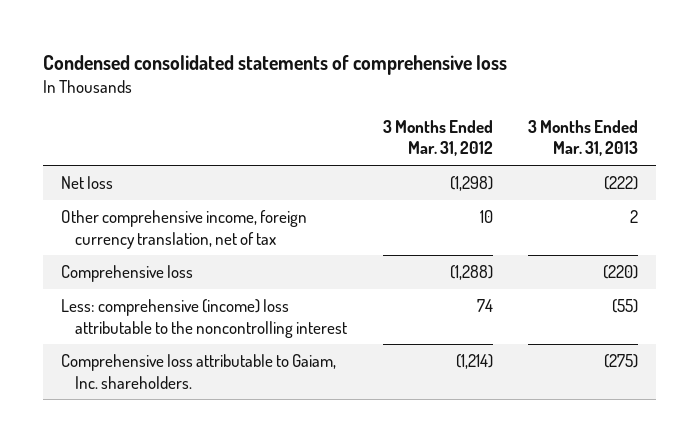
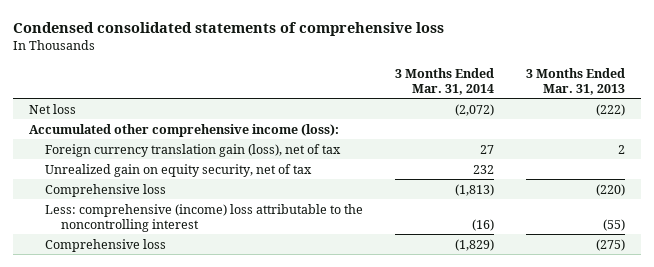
- | 3 Months Ended Mar. 31, 2012 | 3 Months Ended Mar. 31, 2013
+ | 3 Months Ended Mar. 31, 2014 | 3 Months Ended Mar. 31, 2013
- Other comprehensive income, foreign currency translation, net of tax | 10 | 2
+ Accumulated other comprehensive income (loss):
+ Foreign currency translation gain (loss), net of tax | 27 | 2
+ Unrealized gain on equity security, net of tax | 232 |
- Comprehensive loss attributable to Gaiam, Inc. shareholders. | (1,214) | (275)
+ Comprehensive loss | (1,829) | (275)

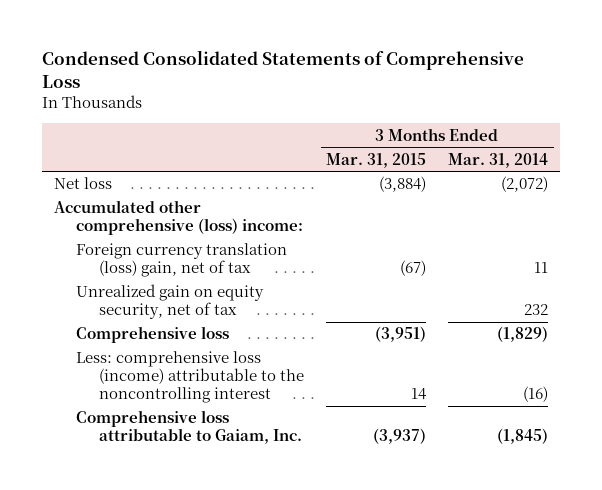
- Condensed consolidated statements of comprehensive loss
+ Condensed Consolidated Statements of Comprehensive Loss
- | 3 Months Ended Mar. 31, 2014 | 3 Months Ended Mar. 31, 2013
+ | 3 Months Ended Mar. 31, 2015 | 3 Months Ended Mar. 31, 2014
- Accumulated other comprehensive income (loss):
- Foreign currency translation gain (loss), net of tax | 27 | 2
+ Accumulated other comprehensive (loss) income:
+ Foreign currency translation (loss) gain, net of tax | (67) | 11
- Comprehensive loss | (1,813) | (220)
- Less: comprehensive (income) loss attributable to the noncontrolling interest | (16) | (55)
+ Less: comprehensive loss (income) attributable to the noncontrolling interest | 14 | (16)
+ Comprehensive loss attributable to Gaiam, Inc. | (3,937) | (1,845)

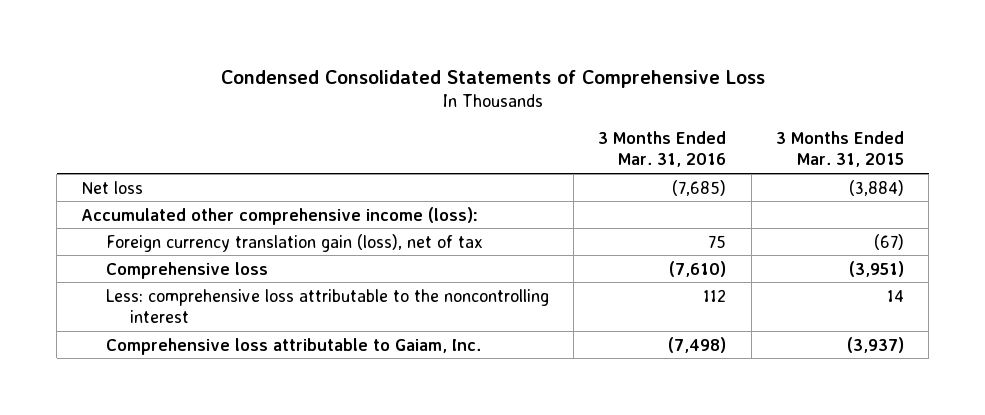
- | 3 Months Ended Mar. 31, 2015 | 3 Months Ended Mar. 31, 2014
+ | 3 Months Ended Mar. 31, 2016 | 3 Months Ended Mar. 31, 2015
- Accumulated other comprehensive (loss) income:
- Foreign currency translation (loss) gain, net of tax | (67) | 11
- Unrealized gain on equity security, net of tax | | 232
+ Accumulated other comprehensive income (loss):
+ Foreign currency translation gain (loss), net of tax | 75 | (67)
- Less: comprehensive loss (income) attributable to the noncontrolling interest | 14 | (16)
+ Less: comprehensive loss attributable to the noncontrolling interest | 112 | 14

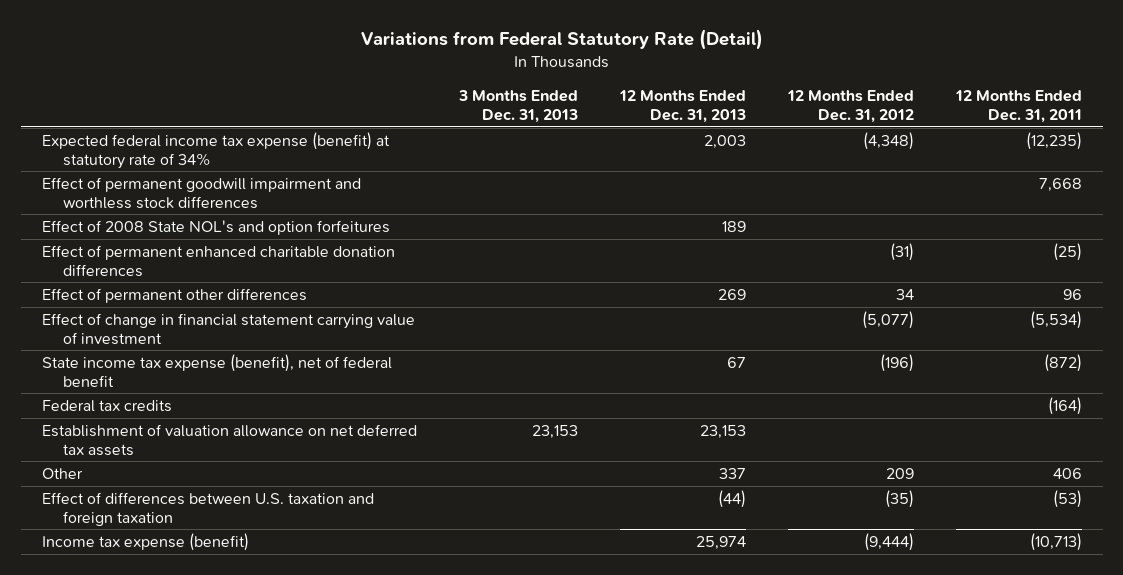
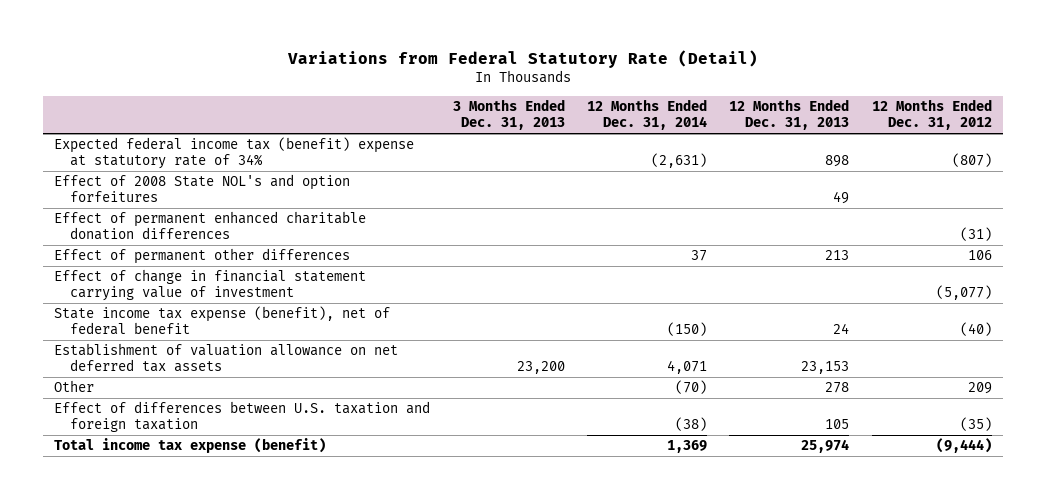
- | 3 Months Ended Dec. 31, 2013 | 12 Months Ended Dec. 31, 2013 | 12 Months Ended Dec. 31, 2012 | 12 Months Ended Dec. 31, 2011
+ | 3 Months Ended Dec. 31, 2013 | 12 Months Ended Dec. 31, 2014 | 12 Months Ended Dec. 31, 2013 | 12 Months Ended Dec. 31, 2012
- Expected federal income tax expense (benefit) at statutory rate of 34% | | 2,003 | (4,348) | (12,235)
- Effect of permanent goodwill impairment and worthless stock differences | | | | 7,668
- Effect of 2008 State NOL's and option forfeitures | | 189 | |
+ Expected federal income tax (benefit) expense at statutory rate of 34% | | (2,631) | 898 | (807)
+ Effect of 2008 State NOL's and option forfeitures | | | 49 |
- Effect of permanent other differences | | 269 | 34 | 96
+ Effect of permanent other differences | | 37 | 213 | 106
- State income tax expense (benefit), net of federal benefit | | 67 | (196) | (872)
- Federal tax credits | | | | (164)
- Establishment of valuation allowance on net deferred tax assets | 23,153 | 23,153 | |
- Other | | 337 | 209 | 406
- Effect of differences between U.S. taxation and foreign taxation | | (44) | (35) | (53)
- Income tax expense (benefit) | | 25,974 | (9,444) | (10,713)
+ State income tax expense (benefit), net of federal benefit | | (150) | 24 | (40)
+ Establishment of valuation allowance on net deferred tax assets | 23,200 | 4,071 | 23,153 |
+ Other | | (70) | 278 | 209
+ Effect of differences between U.S. taxation and foreign taxation | | (38) | 105 | (35)
+ Total income tax expense (benefit) | | 1,369 | 25,974 | (9,444)

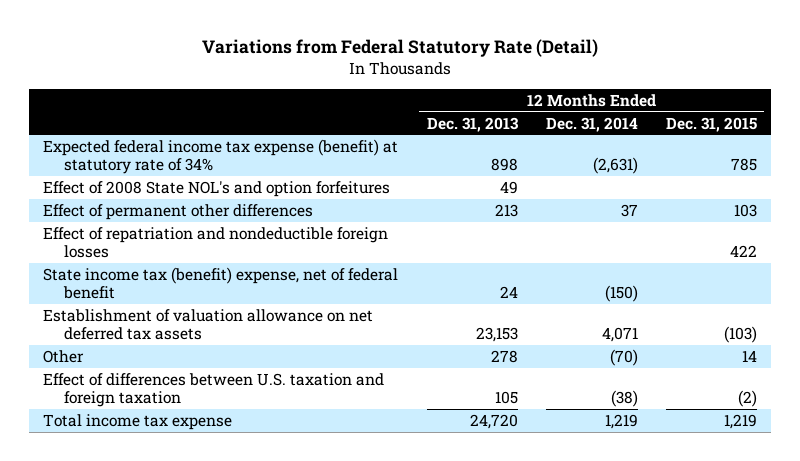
- | 3 Months Ended Dec. 31, 2013 | 12 Months Ended Dec. 31, 2014 | 12 Months Ended Dec. 31, 2013 | 12 Months Ended Dec. 31, 2012
+ | 12 Months Ended Dec. 31, 2013 | 12 Months Ended Dec. 31, 2014 | 12 Months Ended Dec. 31, 2015
- Expected federal income tax (benefit) expense at statutory rate of 34% | | (2,631) | 898 | (807)
+ Expected federal income tax expense (benefit) at statutory rate of 34% | 898 | (2,631) | 785
- Effect of permanent enhanced charitable donation differences | | | | (31)
- Effect of change in financial statement carrying value of investment | | | | (5,077)
- State income tax expense (benefit), net of federal benefit | | (150) | 24 | (40)
+ Effect of repatriation and nondeductible foreign losses | | | 422
+ State income tax (benefit) expense, net of federal benefit | 24 | (150) |
- Total income tax expense (benefit) | | 1,369 | 25,974 | (9,444)
+ Total income tax expense | 24,720 | 1,219 | 1,219

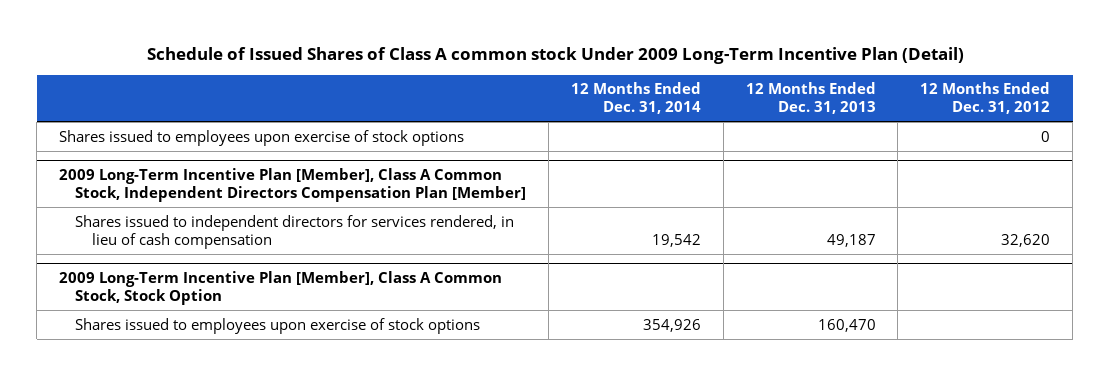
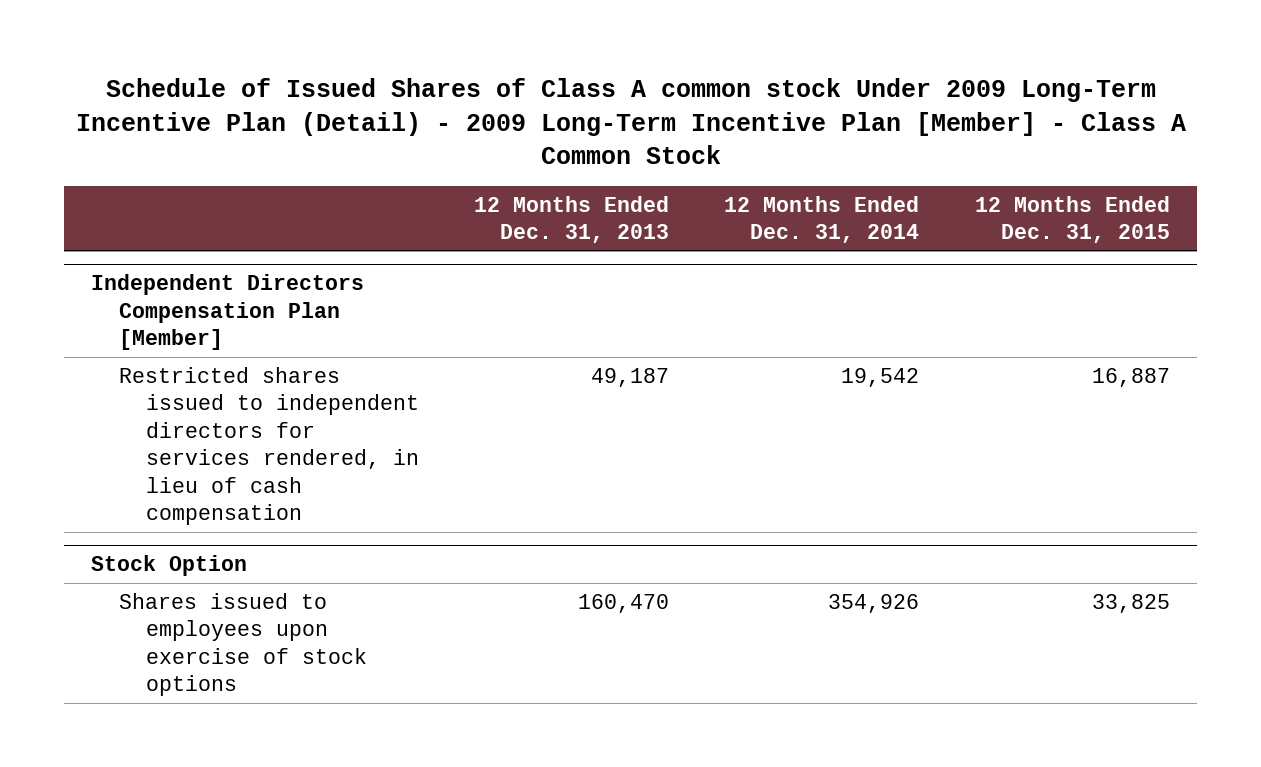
- Schedule of Issued Shares of Class A common stock Under 2009 Long-Term Incentive Plan (Detail)
+ Schedule of Issued Shares of Class A common stock Under 2009 Long-Term Incentive Plan (Detail) - 2009 Long-Term Incentive Plan [Member] - Class A Common Stock
- | 12 Months Ended Dec. 31, 2014 | 12 Months Ended Dec. 31, 2013 | 12 Months Ended Dec. 31, 2012
+ | 12 Months Ended Dec. 31, 2013 | 12 Months Ended Dec. 31, 2014 | 12 Months Ended Dec. 31, 2015
- Shares issued to employees upon exercise of stock options | | | 0
- 2009 Long-Term Incentive Plan [Member], Class A Common Stock, Independent Directors Compensation Plan [Member]
- Shares issued to independent directors for services rendered, in lieu of cash compensation | 19,542 | 49,187 | 32,620
- 2009 Long-Term Incentive Plan [Member], Class A Common Stock, Stock Option
+ Independent Directors Compensation Plan [Member]
+ Restricted shares issued to independent directors for services rendered, in lieu of cash compensation | 49,187 | 19,542 | 16,887
+ Stock Option

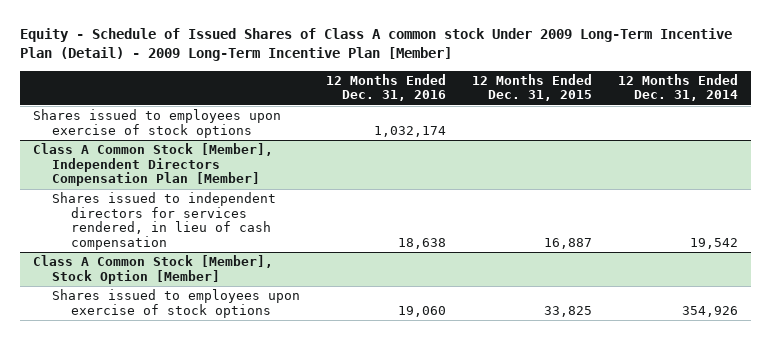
- Schedule of Issued Shares of Class A common stock Under 2009 Long-Term Incentive Plan (Detail) - 2009 Long-Term Incentive Plan [Member] - Class A Common Stock
+ Equity - Schedule of Issued Shares of Class A common stock Under 2009 Long-Term Incentive Plan (Detail) - 2009 Long-Term Incentive Plan [Member]
- | 12 Months Ended Dec. 31, 2013 | 12 Months Ended Dec. 31, 2014 | 12 Months Ended Dec. 31, 2015
+ | 12 Months Ended Dec. 31, 2016 | 12 Months Ended Dec. 31, 2015 | 12 Months Ended Dec. 31, 2014
- Independent Directors Compensation Plan [Member]
- Restricted shares issued to independent directors for services rendered, in lieu of cash compensation | 49,187 | 19,542 | 16,887
- Stock Option
+ Shares issued to employees upon exercise of stock options | 1,032,174 | |
+ Class A Common Stock [Member], Independent Directors Compensation Plan [Member]
+ Shares issued to independent directors for services rendered, in lieu of cash compensation | 18,638 | 16,887 | 19,542
+ Class A Common Stock [Member], Stock Option [Member]

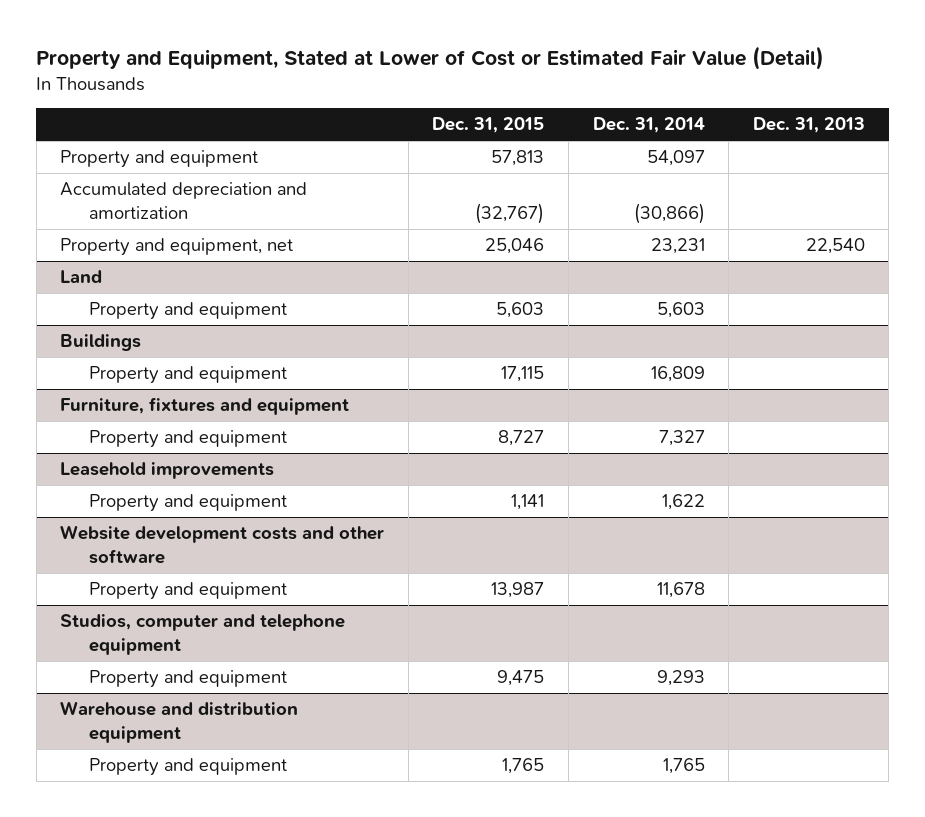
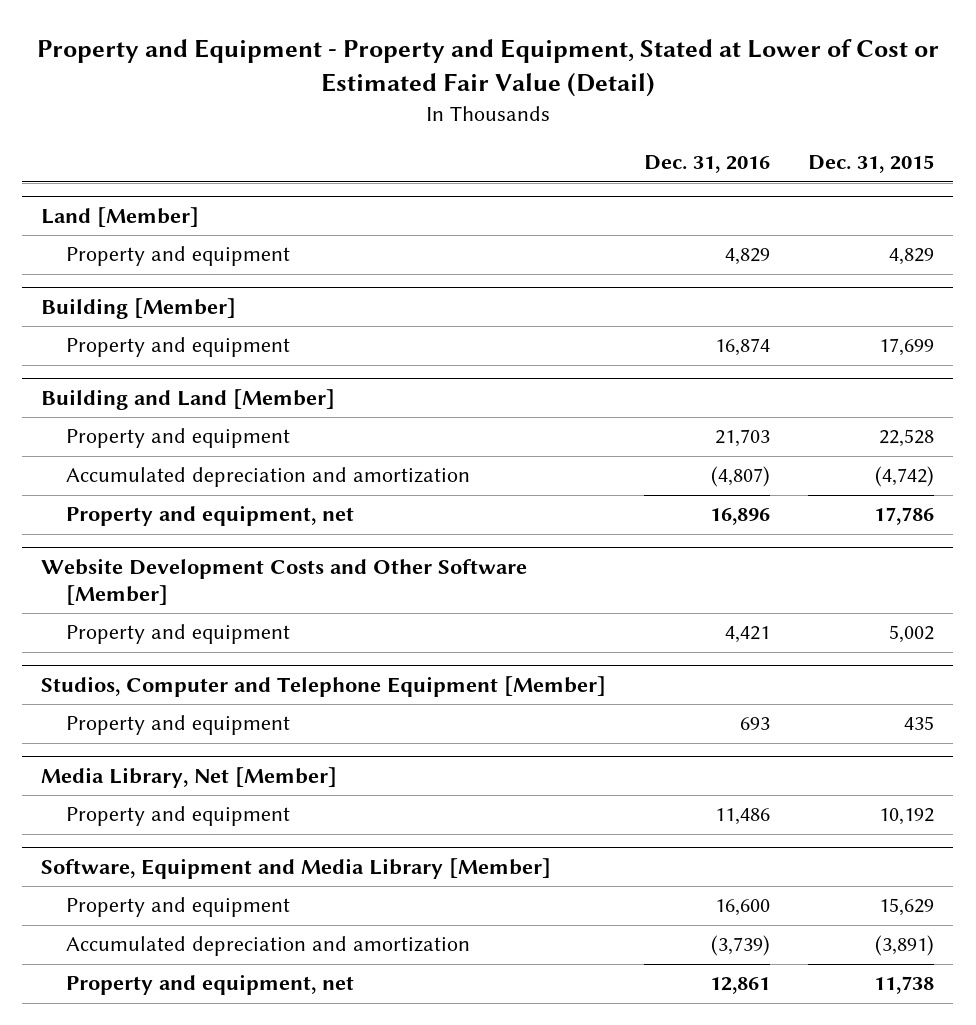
- Property and Equipment, Stated at Lower of Cost or Estimated Fair Value (Detail)
+ Property and Equipment - Property and Equipment, Stated at Lower of Cost or Estimated Fair Value (Detail)
- | Dec. 31, 2015 | Dec. 31, 2014 | Dec. 31, 2013
+ | Dec. 31, 2016 | Dec. 31, 2015
- Property and equipment | 57,813 | 54,097 |
- Accumulated depreciation and amortization | (32,767) | (30,866) |
- Property and equipment, net | 25,046 | 23,231 | 22,540
- Land
- Property and equipment | 5,603 | 5,603 |
- Buildings
- Property and equipment | 17,115 | 16,809 |
- Furniture, fixtures and equipment
- Property and equipment | 8,727 | 7,327 |
- Leasehold improvements
- Property and equipment | 1,141 | 1,622 |
- Website development costs and other software
- Property and equipment | 13,987 | 11,678 |
- Studios, computer and telephone equipment
- Property and equipment | 9,475 | 9,293 |
- Warehouse and distribution equipment
- Property and equipment | 1,765 | 1,765 |
+ Land [Member]
+ Property and equipment | 4,829 | 4,829
+ Building [Member]
+ Property and equipment | 16,874 | 17,699
+ Building and Land [Member]
+ Property and equipment | 21,703 | 22,528
+ Accumulated depreciation and amortization | (4,807) | (4,742)
+ Property and equipment, net | 16,896 | 17,786
+ Website Development Costs and Other Software [Member]
+ Property and equipment | 4,421 | 5,002
+ Studios, Computer and Telephone Equipment [Member]
+ Property and equipment | 693 | 435
+ Media Library, Net [Member]
+ Property and equipment | 11,486 | 10,192
+ Software, Equipment and Media Library [Member]
+ Property and equipment | 16,600 | 15,629
+ Accumulated depreciation and amortization | (3,739) | (3,891)
+ Property and equipment, net | 12,861 | 11,738

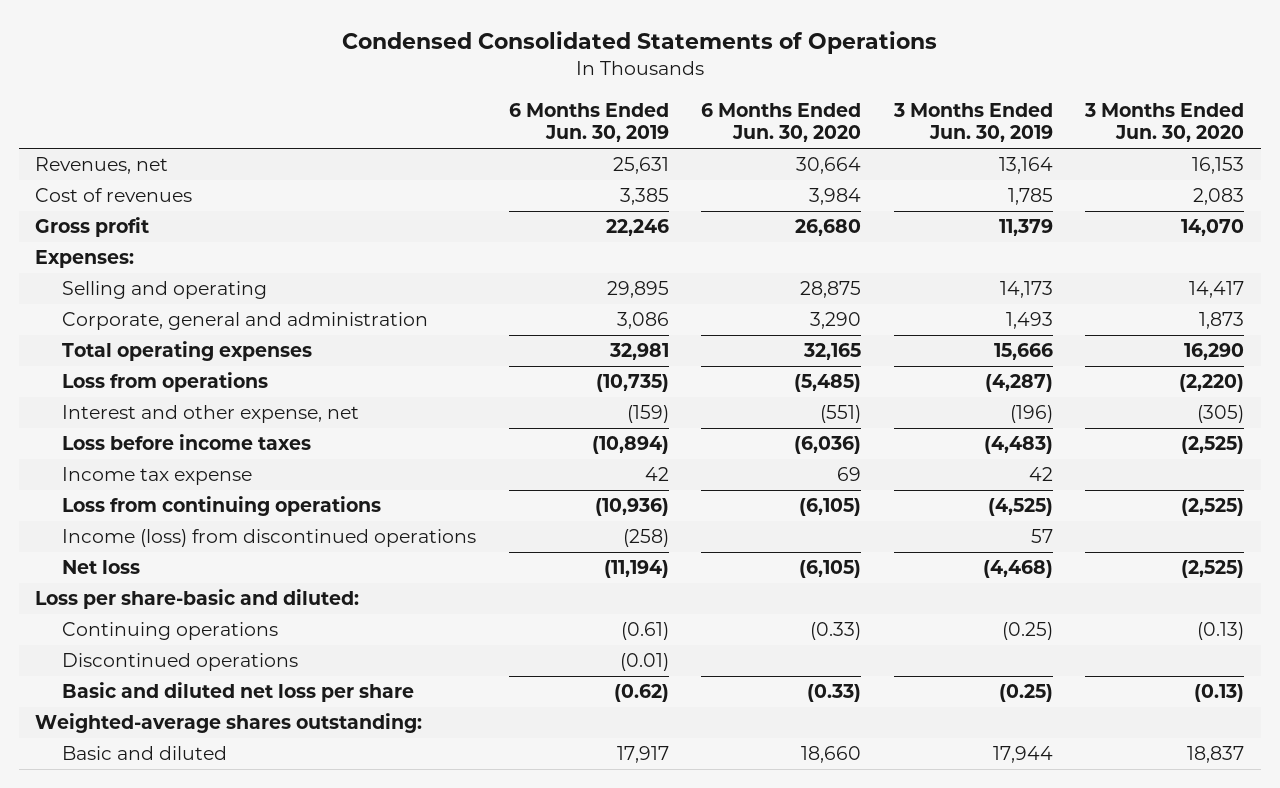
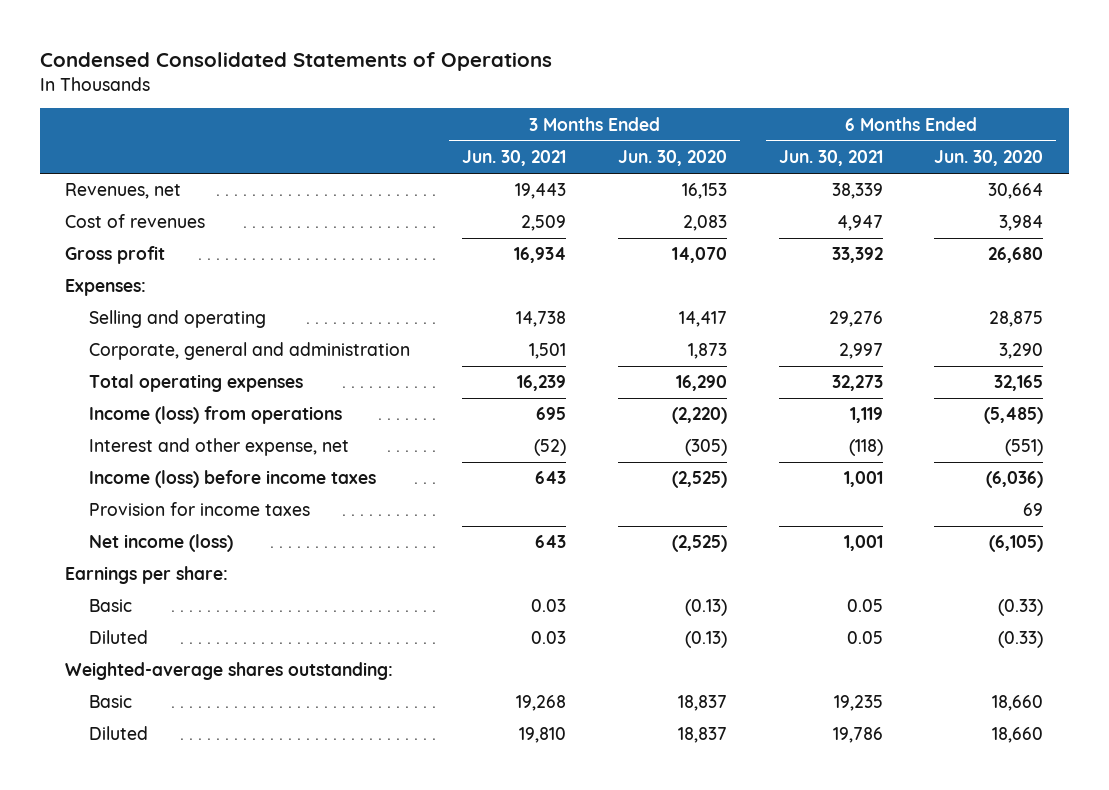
- | 6 Months Ended Jun. 30, 2019 | 6 Months Ended Jun. 30, 2020 | 3 Months Ended Jun. 30, 2019 | 3 Months Ended Jun. 30, 2020
+ | 3 Months Ended Jun. 30, 2021 | 3 Months Ended Jun. 30, 2020 | 6 Months Ended Jun. 30, 2021 | 6 Months Ended Jun. 30, 2020
- Loss from operations | (10,735) | (5,485) | (4,287) | (2,220)
+ Income (loss) from operations | 695 | (2,220) | 1,119 | (5,485)
- Loss before income taxes | (10,894) | (6,036) | (4,483) | (2,525)
- Income tax expense | 42 | 69 | 42 |
- Loss from continuing operations | (10,936) | (6,105) | (4,525) | (2,525)
- Income (loss) from discontinued operations | (258) | | 57 |
- Net loss | (11,194) | (6,105) | (4,468) | (2,525)
- Loss per share-basic and diluted:
- Continuing operations | (0.61) | (0.33) | (0.25) | (0.13)
- Discontinued operations | (0.01) | | |
- Basic and diluted net loss per share | (0.62) | (0.33) | (0.25) | (0.13)
+ Income (loss) before income taxes | 643 | (2,525) | 1,001 | (6,036)
+ Provision for income taxes | | | | 69
+ Net income (loss) | 643 | (2,525) | 1,001 | (6,105)
+ Earnings per share:
+ Basic | 0.03 | (0.13) | 0.05 | (0.33)
+ Diluted | 0.03 | (0.13) | 0.05 | (0.33)
- Basic and diluted | 17,917 | 18,660 | 17,944 | 18,837
+ Basic | 19,268 | 18,837 | 19,235 | 18,660
+ Diluted | 19,810 | 18,837 | 19,786 | 18,660

